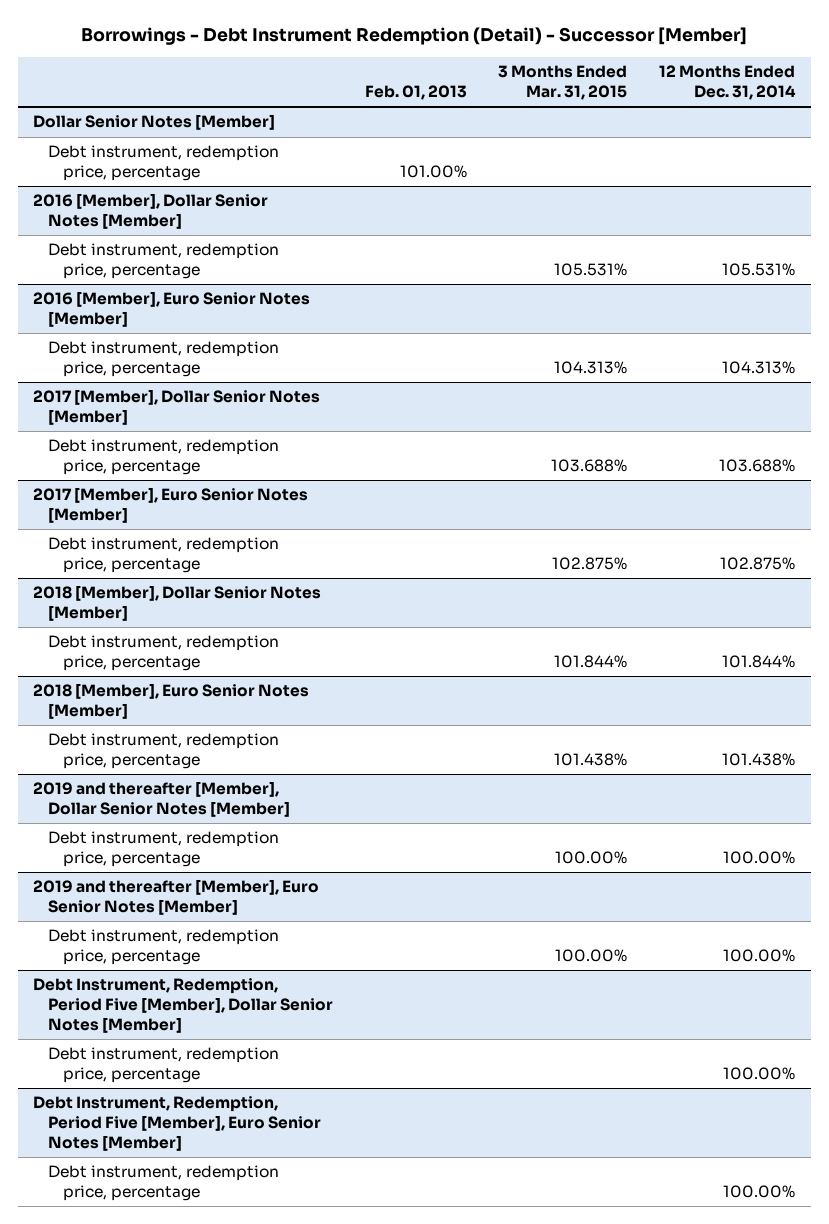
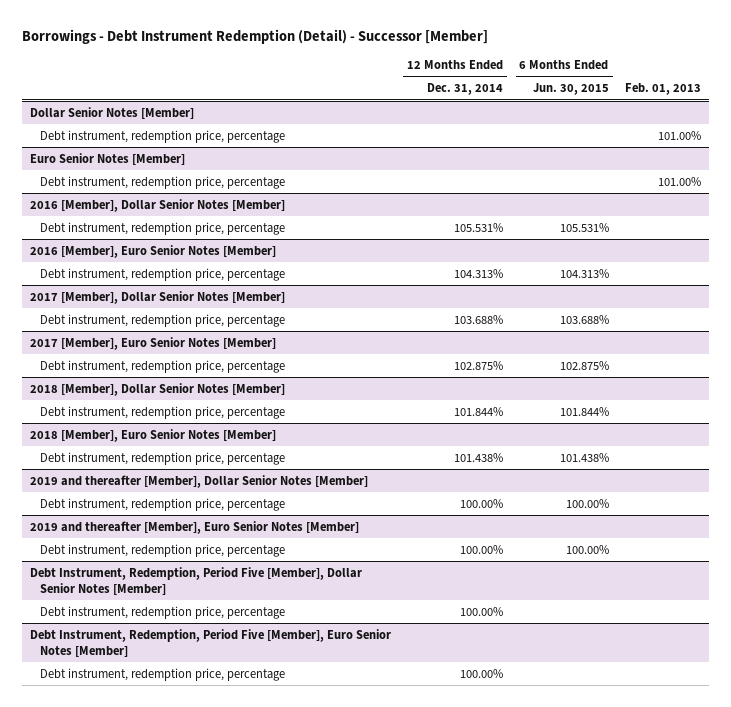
- | Feb. 01, 2013 | 3 Months Ended Mar. 31, 2015 | 12 Months Ended Dec. 31, 2014
+ | 12 Months Ended Dec. 31, 2014 | 6 Months Ended Jun. 30, 2015 | Feb. 01, 2013
+ Euro Senior Notes [Member]
+ Debt instrument, redemption price, percentage | | | 101.00%

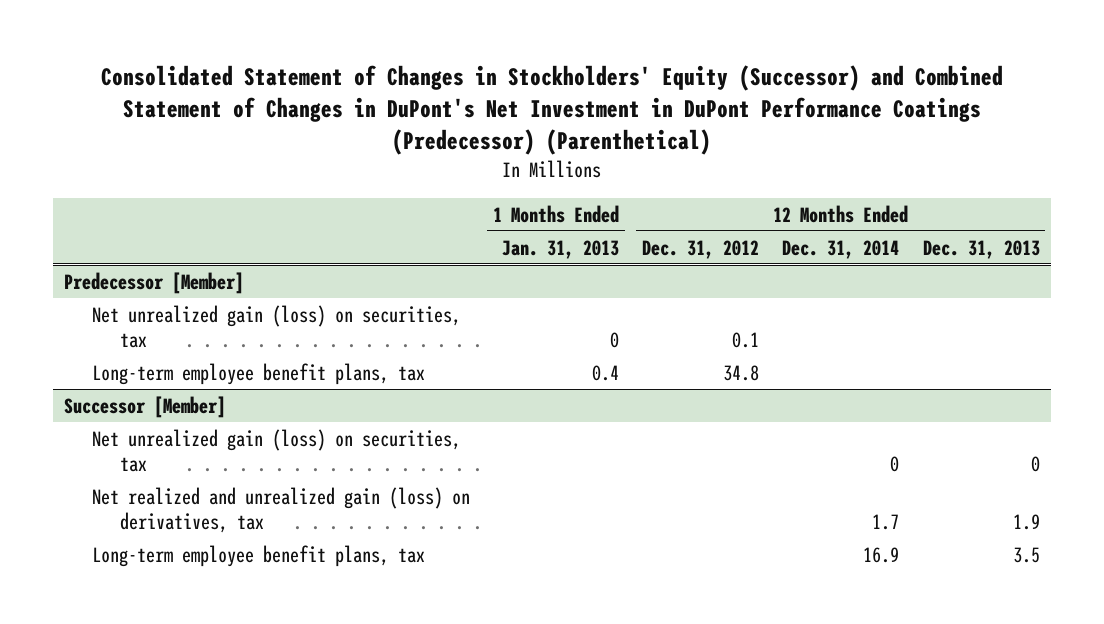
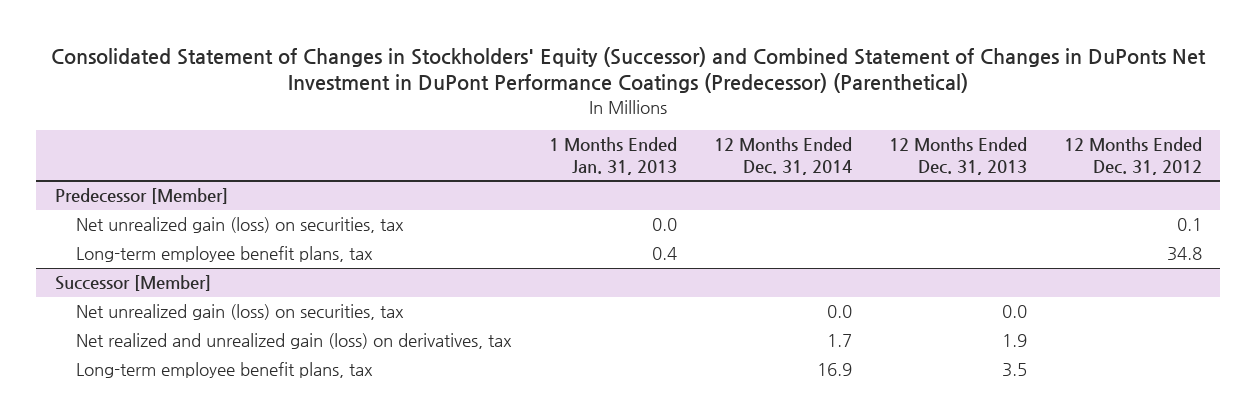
- Consolidated Statement of Changes in Stockholders' Equity (Successor) and Combined Statement of Changes in DuPont's Net Investment in DuPont Performance Coatings (Predecessor) (Parenthetical)
+ Consolidated Statement of Changes in Stockholders' Equity (Successor) and Combined Statement of Changes in DuPonts Net Investment in DuPont Performance Coatings (Predecessor) (Parenthetical)
- | 1 Months Ended Jan. 31, 2013 | 12 Months Ended Dec. 31, 2012 | 12 Months Ended Dec. 31, 2014 | 12 Months Ended Dec. 31, 2013
+ | 1 Months Ended Jan. 31, 2013 | 12 Months Ended Dec. 31, 2014 | 12 Months Ended Dec. 31, 2013 | 12 Months Ended Dec. 31, 2012
@ Predecessor [Member]
- Net unrealized gain (loss) on securities, tax | 0 | 0.1 | |
+ Net unrealized gain (loss) on securities, tax | 0.0 | | | 0.1
@ Successor [Member]
- Net unrealized gain (loss) on securities, tax | | | 0 | 0
+ Net unrealized gain (loss) on securities, tax | | 0.0 | 0.0 |

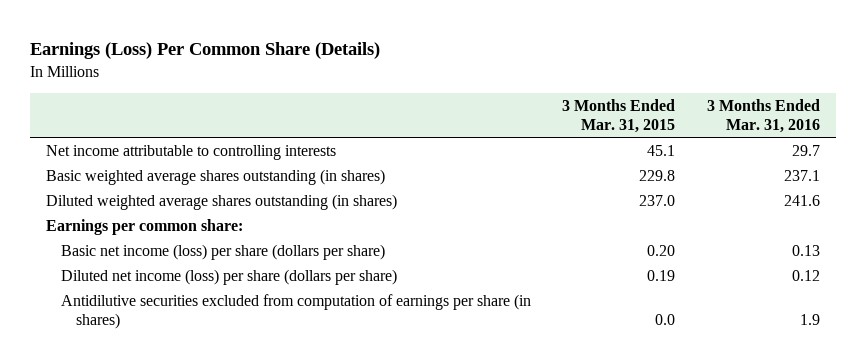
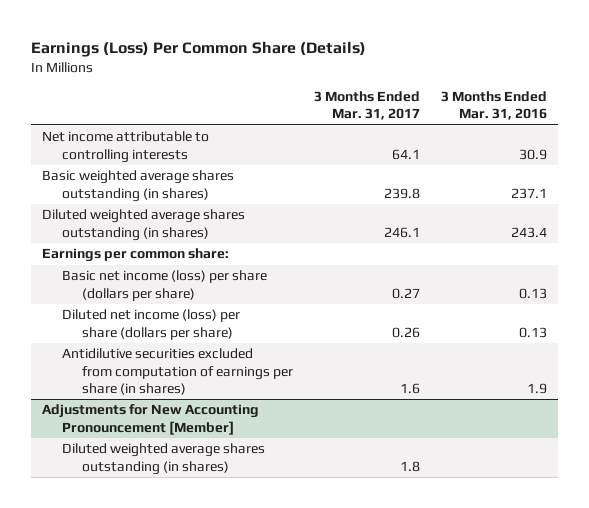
- | 3 Months Ended Mar. 31, 2015 | 3 Months Ended Mar. 31, 2016
+ | 3 Months Ended Mar. 31, 2017 | 3 Months Ended Mar. 31, 2016
- Net income attributable to controlling interests | 45.1 | 29.7
+ Net income attributable to controlling interests | 64.1 | 30.9
- Diluted weighted average shares outstanding (in shares) | 237.0 | 241.6
+ Diluted weighted average shares outstanding (in shares) | 246.1 | 243.4
- Diluted net income (loss) per share (dollars per share) | 0.19 | 0.12
+ Diluted net income (loss) per share (dollars per share) | 0.26 | 0.13
+ Adjustments for New Accounting Pronouncement [Member]
+ Diluted weighted average shares outstanding (in shares) | 1.8 |

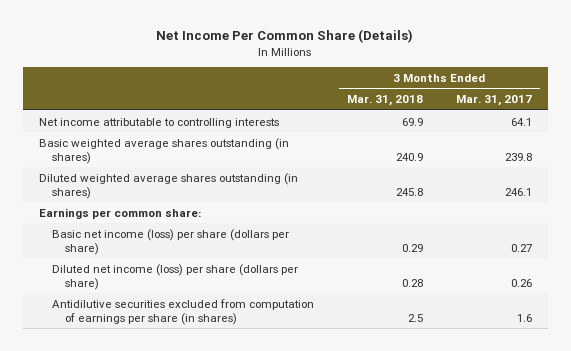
- Earnings (Loss) Per Common Share (Details)
+ Net Income Per Common Share (Details)
- | 3 Months Ended Mar. 31, 2017 | 3 Months Ended Mar. 31, 2016
+ | 3 Months Ended Mar. 31, 2018 | 3 Months Ended Mar. 31, 2017
- Adjustments for New Accounting Pronouncement [Member]
- Diluted weighted average shares outstanding (in shares) | 1.8 |

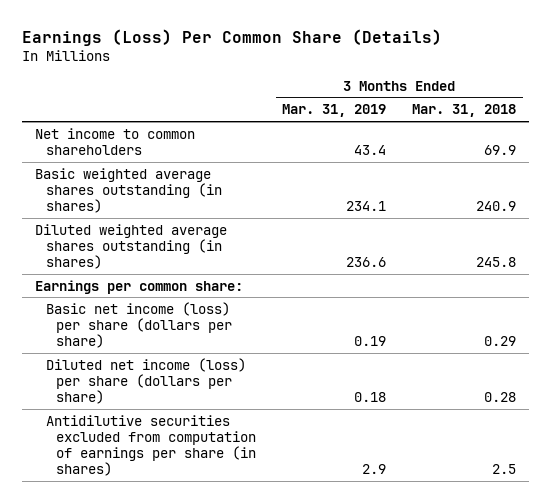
- Net Income Per Common Share (Details)
+ Earnings (Loss) Per Common Share (Details)
- | 3 Months Ended Mar. 31, 2018 | 3 Months Ended Mar. 31, 2017
+ | 3 Months Ended Mar. 31, 2019 | 3 Months Ended Mar. 31, 2018
- Net income attributable to controlling interests | 69.9 | 64.1
+ Net income to common shareholders | 43.4 | 69.9

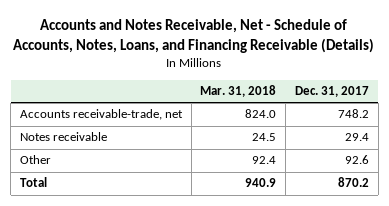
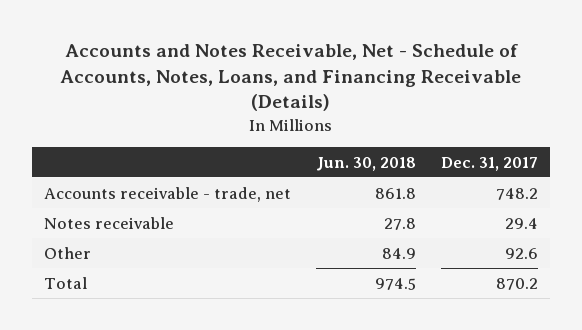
- | Mar. 31, 2018 | Dec. 31, 2017
+ | Jun. 30, 2018 | Dec. 31, 2017
- Accounts receivable-trade, net | 824.0 | 748.2
+ Accounts receivable - trade, net | 861.8 | 748.2

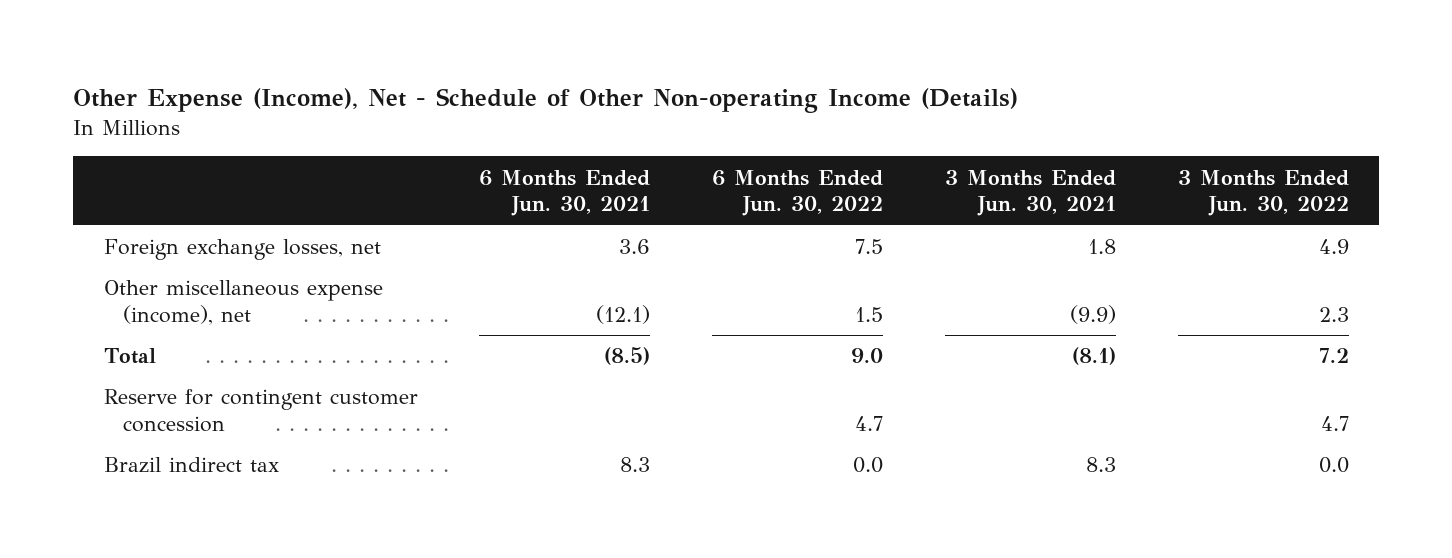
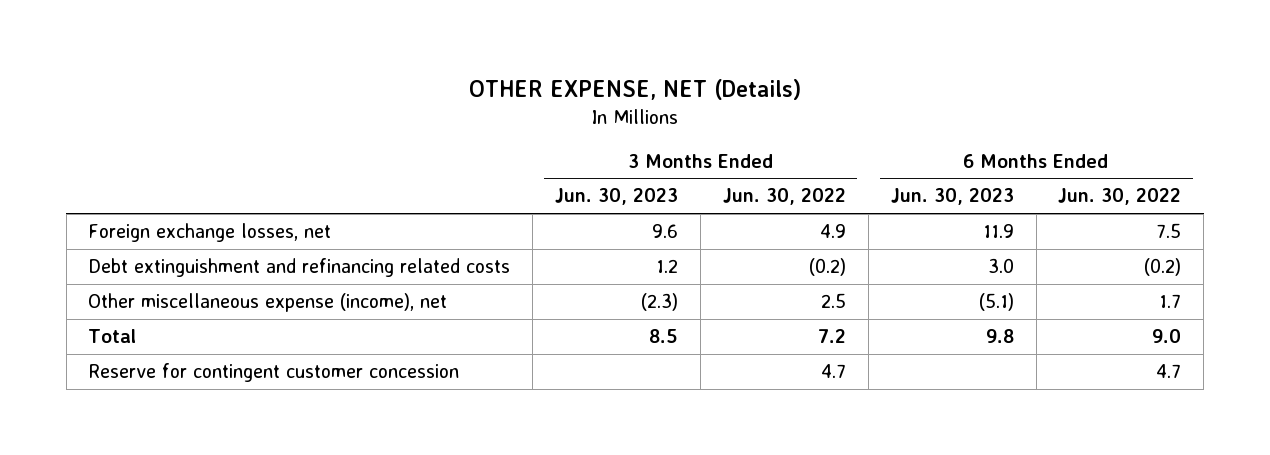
- Other Expense (Income), Net - Schedule of Other Non-operating Income (Details)
+ OTHER EXPENSE, NET (Details)
- | 6 Months Ended Jun. 30, 2021 | 6 Months Ended Jun. 30, 2022 | 3 Months Ended Jun. 30, 2021 | 3 Months Ended Jun. 30, 2022
+ | 3 Months Ended Jun. 30, 2023 | 3 Months Ended Jun. 30, 2022 | 6 Months Ended Jun. 30, 2023 | 6 Months Ended Jun. 30, 2022
- Other miscellaneous expense (income), net | (12.1) | 1.5 | (9.9) | 2.3
+ Debt extinguishment and refinancing related costs | 1.2 | (0.2) | 3.0 | (0.2)
+ Other miscellaneous expense (income), net | (2.3) | 2.5 | (5.1) | 1.7
- Brazil indirect tax | 8.3 | 0.0 | 8.3 | 0.0

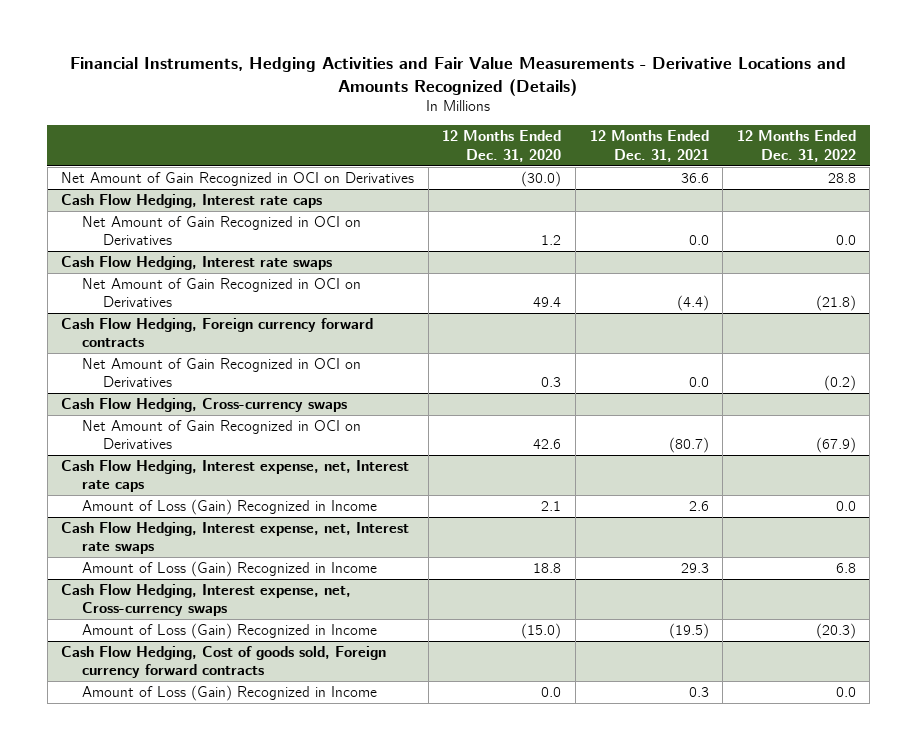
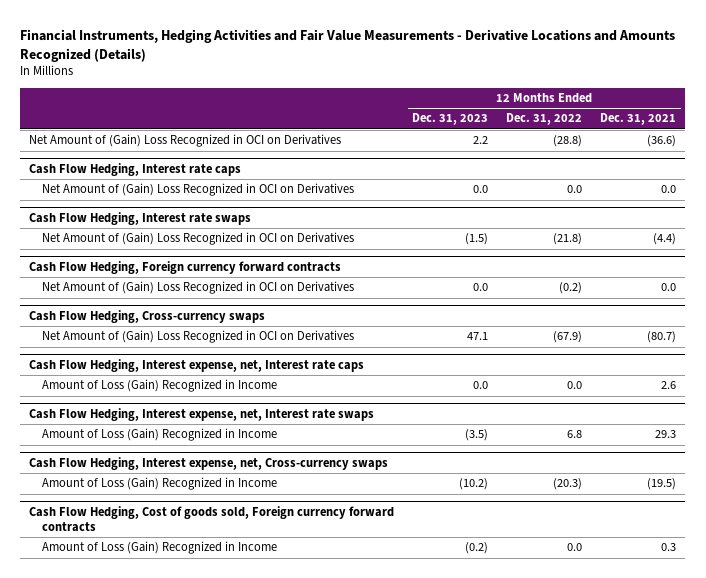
- | 12 Months Ended Dec. 31, 2020 | 12 Months Ended Dec. 31, 2021 | 12 Months Ended Dec. 31, 2022
+ | 12 Months Ended Dec. 31, 2023 | 12 Months Ended Dec. 31, 2022 | 12 Months Ended Dec. 31, 2021
- Net Amount of Gain Recognized in OCI on Derivatives | (30.0) | 36.6 | 28.8
+ Net Amount of (Gain) Loss Recognized in OCI on Derivatives | 2.2 | (28.8) | (36.6)
@ Cash Flow Hedging, Interest rate caps
- Net Amount of Gain Recognized in OCI on Derivatives | 1.2 | 0.0 | 0.0
+ Net Amount of (Gain) Loss Recognized in OCI on Derivatives | 0.0 | 0.0 | 0.0
@ Cash Flow Hedging, Interest rate swaps
- Net Amount of Gain Recognized in OCI on Derivatives | 49.4 | (4.4) | (21.8)
+ Net Amount of (Gain) Loss Recognized in OCI on Derivatives | (1.5) | (21.8) | (4.4)
@ Cash Flow Hedging, Foreign currency forward contracts
- Net Amount of Gain Recognized in OCI on Derivatives | 0.3 | 0.0 | (0.2)
+ Net Amount of (Gain) Loss Recognized in OCI on Derivatives | 0.0 | (0.2) | 0.0
@ Cash Flow Hedging, Cross-currency swaps
- Net Amount of Gain Recognized in OCI on Derivatives | 42.6 | (80.7) | (67.9)
+ Net Amount of (Gain) Loss Recognized in OCI on Derivatives | 47.1 | (67.9) | (80.7)

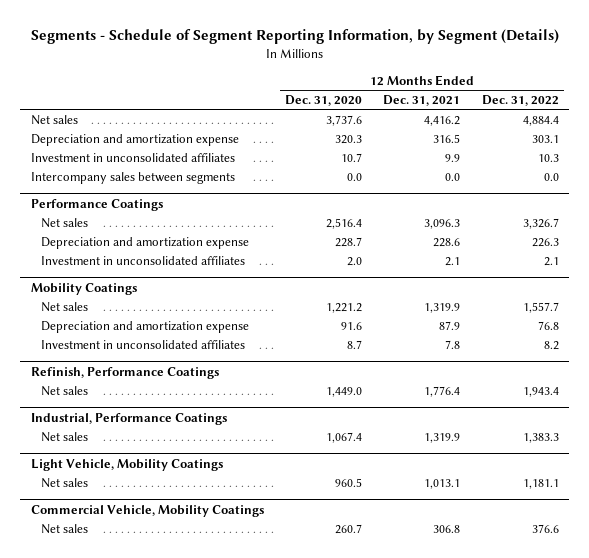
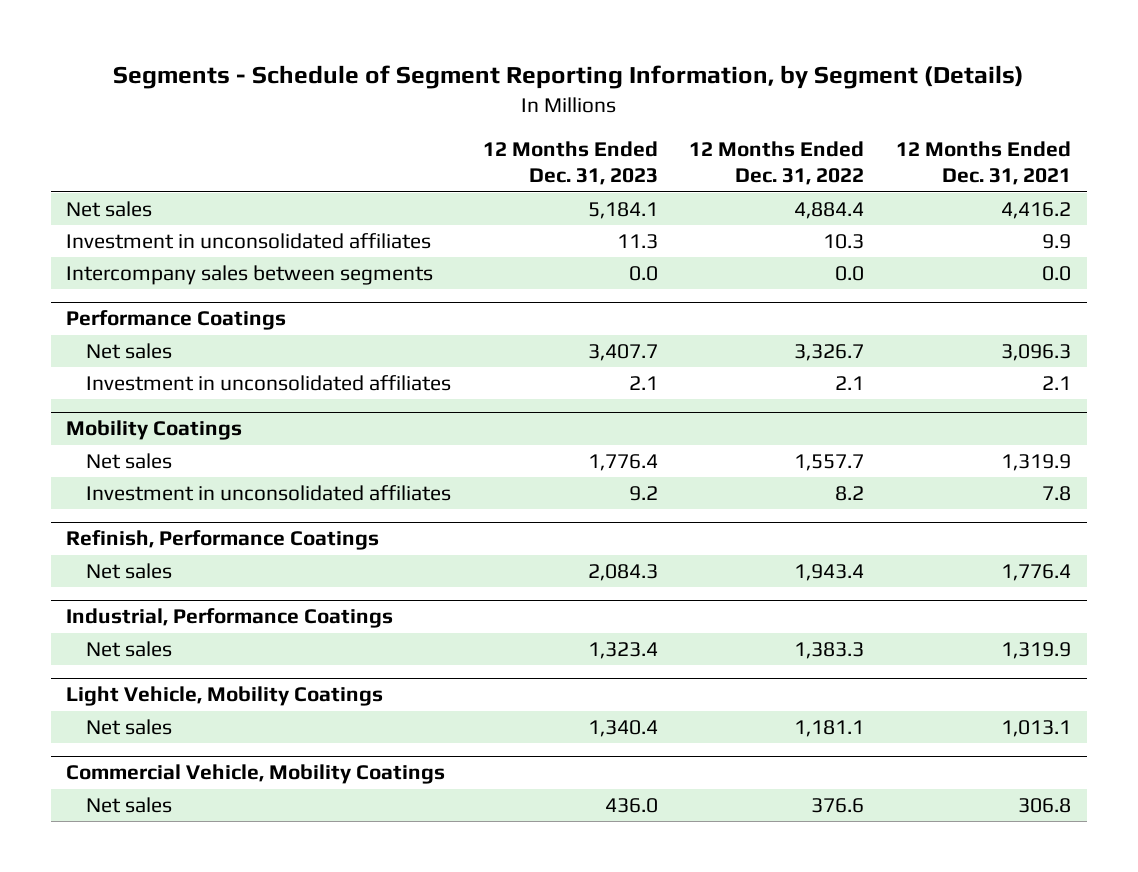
- | 12 Months Ended Dec. 31, 2020 | 12 Months Ended Dec. 31, 2021 | 12 Months Ended Dec. 31, 2022
+ | 12 Months Ended Dec. 31, 2023 | 12 Months Ended Dec. 31, 2022 | 12 Months Ended Dec. 31, 2021
- Depreciation and amortization expense | 320.3 | 316.5 | 303.1
@ Performance Coatings
- Depreciation and amortization expense | 228.7 | 228.6 | 226.3
@ Mobility Coatings
- Depreciation and amortization expense | 91.6 | 87.9 | 76.8

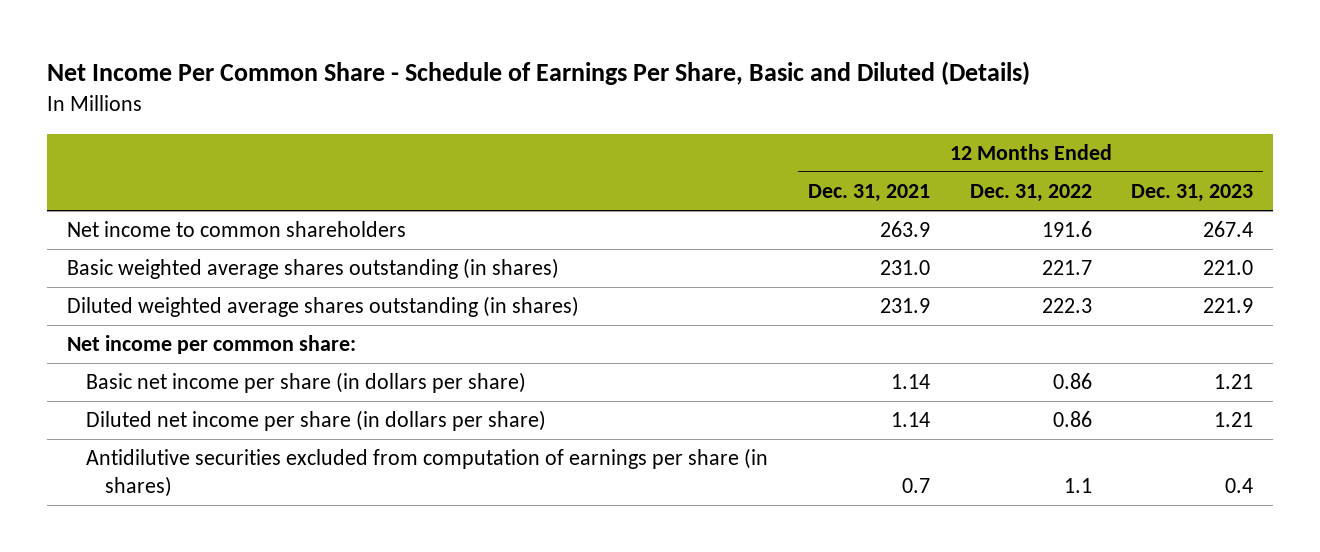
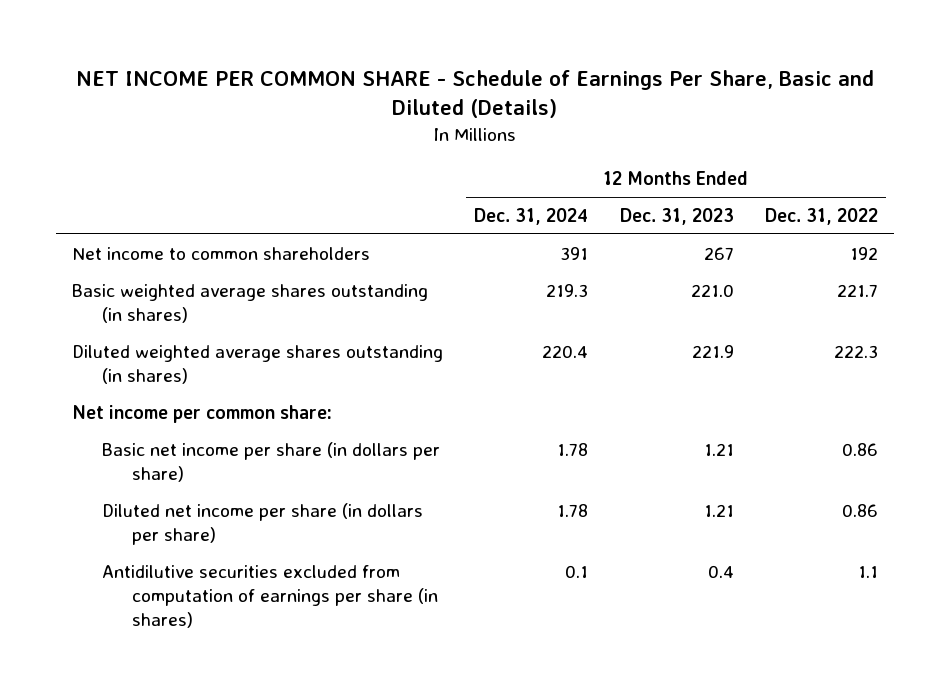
- Net Income Per Common Share - Schedule of Earnings Per Share, Basic and Diluted (Details)
+ NET INCOME PER COMMON SHARE - Schedule of Earnings Per Share, Basic and Diluted (Details)
- | 12 Months Ended Dec. 31, 2021 | 12 Months Ended Dec. 31, 2022 | 12 Months Ended Dec. 31, 2023
+ | 12 Months Ended Dec. 31, 2024 | 12 Months Ended Dec. 31, 2023 | 12 Months Ended Dec. 31, 2022
- Net income to common shareholders | 263.9 | 191.6 | 267.4
+ Net income to common shareholders | 391 | 267 | 192

